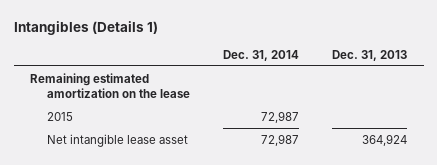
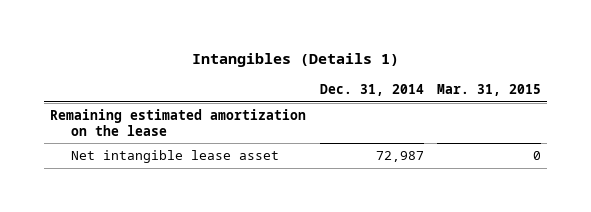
- | Dec. 31, 2014 | Dec. 31, 2013
+ | Dec. 31, 2014 | Mar. 31, 2015
- 2015 | 72,987 |

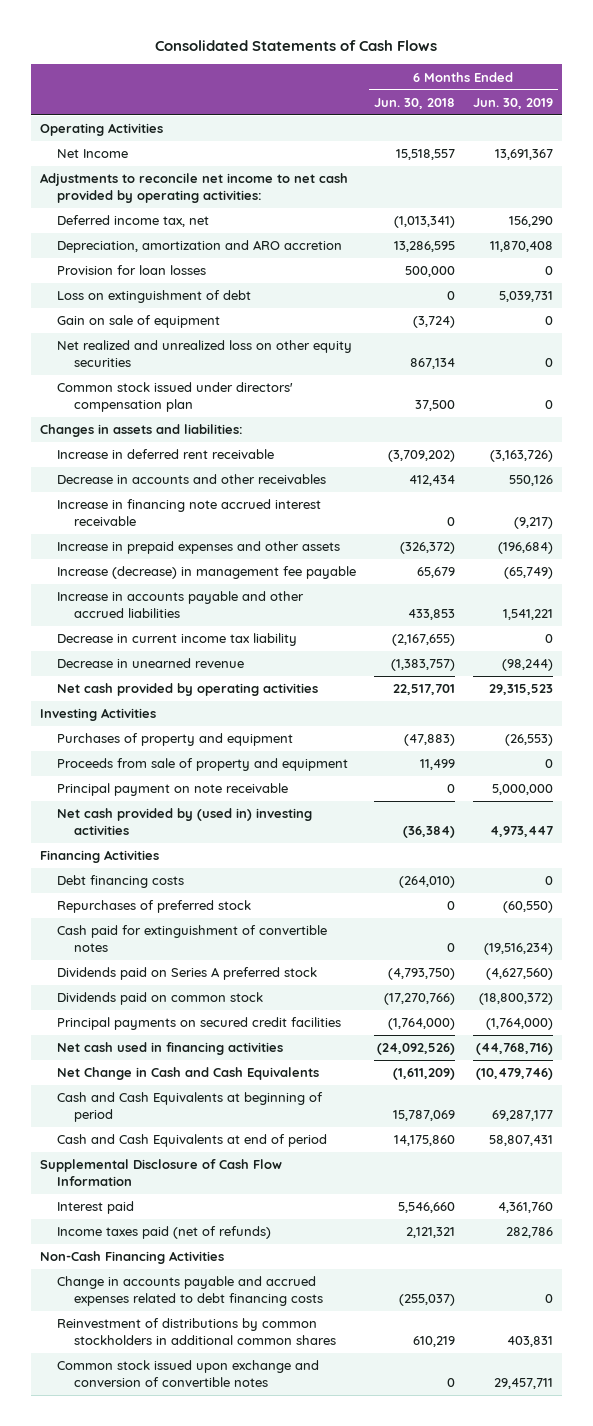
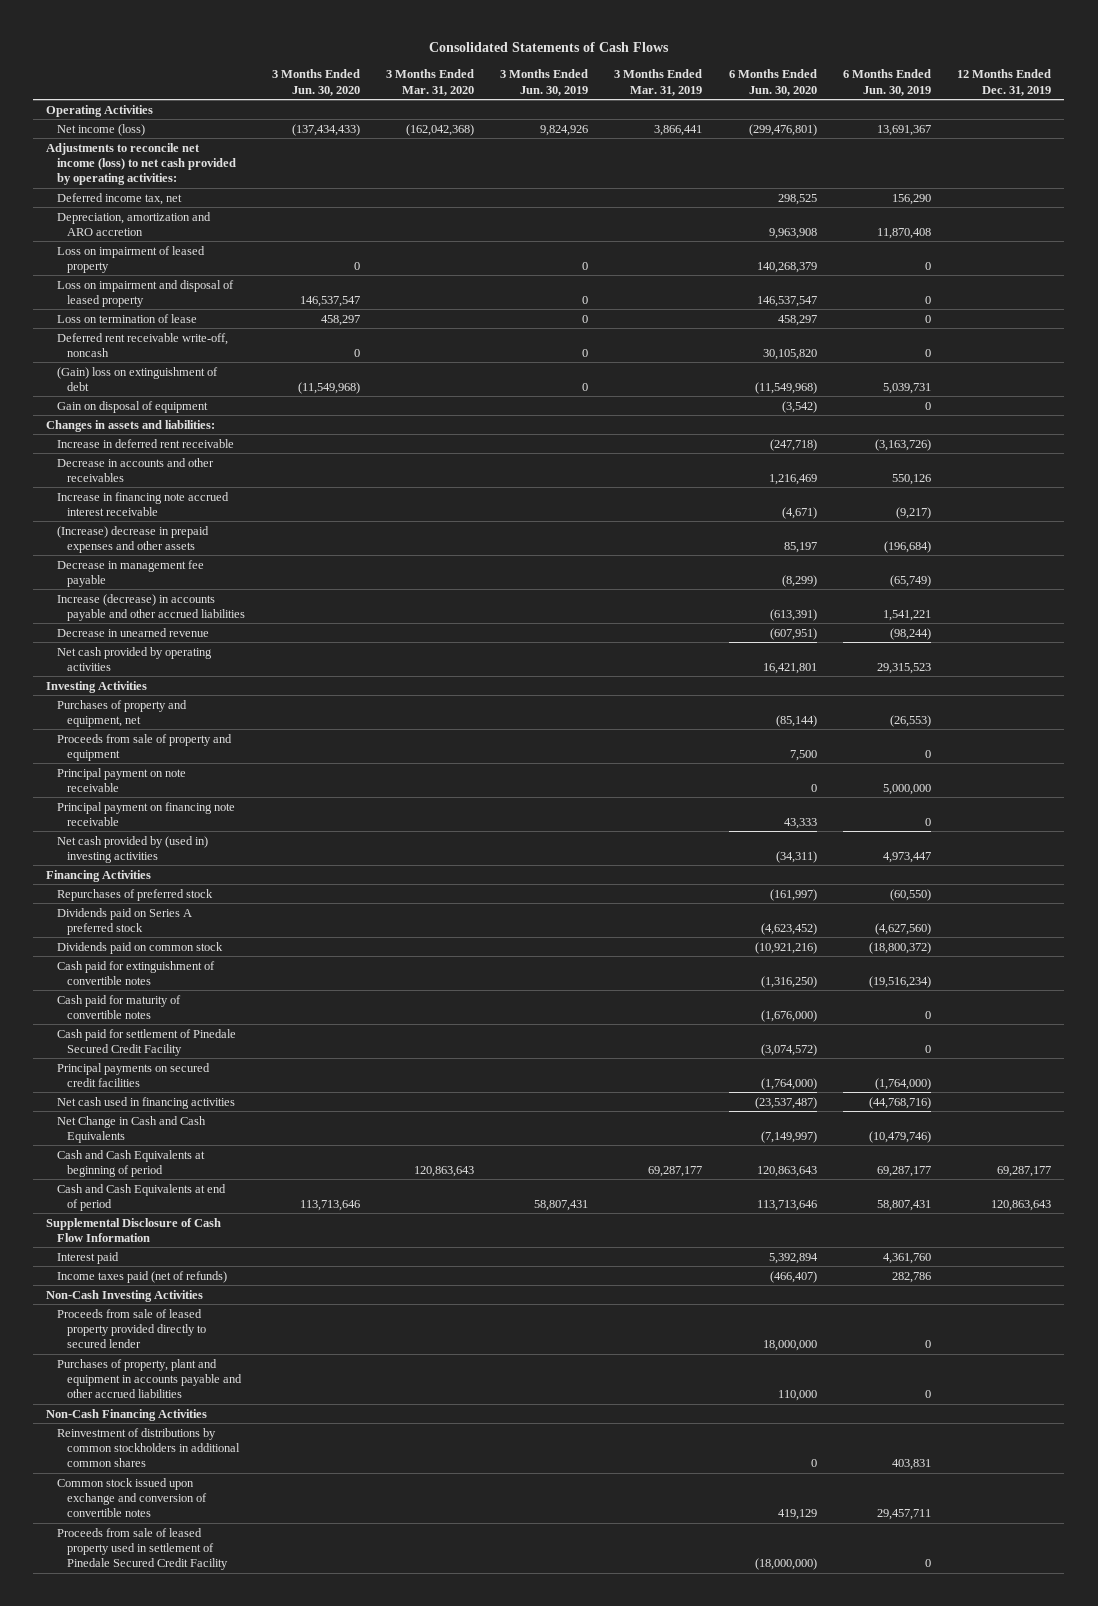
- | 6 Months Ended Jun. 30, 2018 | 6 Months Ended Jun. 30, 2019
+ | 3 Months Ended Jun. 30, 2020 | 3 Months Ended Mar. 31, 2020 | 3 Months Ended Jun. 30, 2019 | 3 Months Ended Mar. 31, 2019 | 6 Months Ended Jun. 30, 2020 | 6 Months Ended Jun. 30, 2019 | 12 Months Ended Dec. 31, 2019
- Net Income | 15,518,557 | 13,691,367
- Adjustments to reconcile net income to net cash provided by operating activities:
+ Net income (loss) | (137,434,433) | (162,042,368) | 9,824,926 | 3,866,441 | (299,476,801) | 13,691,367 |
+ Adjustments to reconcile net income (loss) to net cash provided by operating activities:
- Provision for loan losses | 500,000 | 0
- Loss on extinguishment of debt | 0 | 5,039,731
- Gain on sale of equipment | (3,724) | 0
- Net realized and unrealized loss on other equity securities | 867,134 | 0
- Common stock issued under directors' compensation plan | 37,500 | 0
+ Loss on impairment of leased property | 0 | | 0 | | 140,268,379 | 0 |
+ Loss on impairment and disposal of leased property | 146,537,547 | | 0 | | 146,537,547 | 0 |
+ Loss on termination of lease | 458,297 | | 0 | | 458,297 | 0 |
+ Deferred rent receivable write-off, noncash | 0 | | 0 | | 30,105,820 | 0 |
+ (Gain) loss on extinguishment of debt | (11,549,968) | | 0 | | (11,549,968) | 5,039,731 |
+ Gain on disposal of equipment | | | | | (3,542) | 0 |
- Increase in prepaid expenses and other assets | (326,372) | (196,684)
- Increase (decrease) in management fee payable | 65,679 | (65,749)
- Increase in accounts payable and other accrued liabilities | 433,853 | 1,541,221
- Decrease in current income tax liability | (2,167,655) | 0
+ (Increase) decrease in prepaid expenses and other assets | | | | | 85,197 | (196,684) |
+ Decrease in management fee payable | | | | | (8,299) | (65,749) |
+ Increase (decrease) in accounts payable and other accrued liabilities | | | | | (613,391) | 1,541,221 |
- Purchases of property and equipment | (47,883) | (26,553)
+ Purchases of property and equipment, net | | | | | (85,144) | (26,553) |
+ Principal payment on financing note receivable | | | | | 43,333 | 0 |
- Debt financing costs | (264,010) | 0
moved down: Cash paid for extinguishment of convertible notes | | | | | (1,316,250) | (19,516,234) |
+ Cash paid for maturity of convertible notes | | | | | (1,676,000) | 0 |
+ Cash paid for settlement of Pinedale Secured Credit Facility | | | | | (3,074,572) | 0 |
+ Non-Cash Investing Activities
+ Proceeds from sale of leased property provided directly to secured lender | | | | | 18,000,000 | 0 |
+ Purchases of property, plant and equipment in accounts payable and other accrued liabilities | | | | | 110,000 | 0 |
- Change in accounts payable and accrued expenses related to debt financing costs | (255,037) | 0
+ Proceeds from sale of leased property used in settlement of Pinedale Secured Credit Facility | | | | | (18,000,000) | 0 |

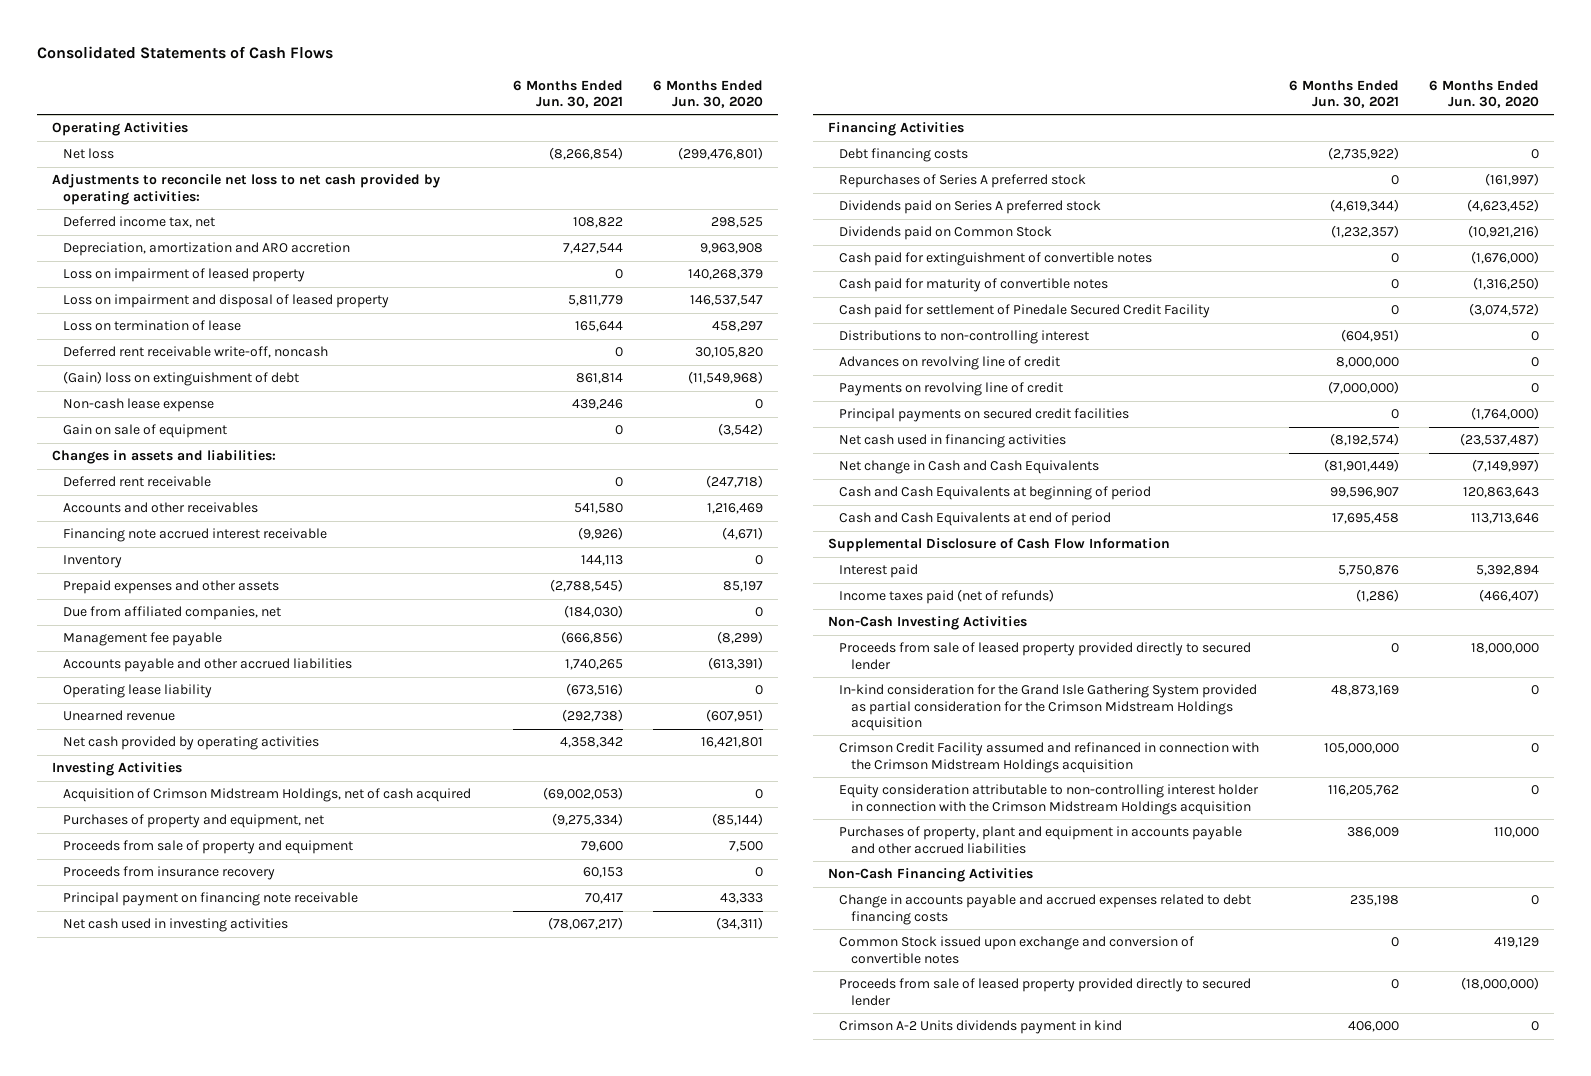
- | 3 Months Ended Jun. 30, 2020 | 3 Months Ended Mar. 31, 2020 | 3 Months Ended Jun. 30, 2019 | 3 Months Ended Mar. 31, 2019 | 6 Months Ended Jun. 30, 2020 | 6 Months Ended Jun. 30, 2019 | 12 Months Ended Dec. 31, 2019
+ | 6 Months Ended Jun. 30, 2021 | 6 Months Ended Jun. 30, 2020
- Net income (loss) | (137,434,433) | (162,042,368) | 9,824,926 | 3,866,441 | (299,476,801) | 13,691,367 |
- Adjustments to reconcile net income (loss) to net cash provided by operating activities:
+ Net loss | (8,266,854) | (299,476,801)
+ Adjustments to reconcile net loss to net cash provided by operating activities:
- Gain on disposal of equipment | | | | | (3,542) | 0 |
+ Non-cash lease expense | 439,246 | 0
+ Gain on sale of equipment | 0 | (3,542)
- Increase in deferred rent receivable | | | | | (247,718) | (3,163,726) |
- Decrease in accounts and other receivables | | | | | 1,216,469 | 550,126 |
- Increase in financing note accrued interest receivable | | | | | (4,671) | (9,217) |
- (Increase) decrease in prepaid expenses and other assets | | | | | 85,197 | (196,684) |
- Decrease in management fee payable | | | | | (8,299) | (65,749) |
- Increase (decrease) in accounts payable and other accrued liabilities | | | | | (613,391) | 1,541,221 |
- Decrease in unearned revenue | | | | | (607,951) | (98,244) |
+ Deferred rent receivable | 0 | (247,718)
+ Accounts and other receivables | 541,580 | 1,216,469
+ Financing note accrued interest receivable | (9,926) | (4,671)
+ Inventory | 144,113 | 0
+ Prepaid expenses and other assets | (2,788,545) | 85,197
+ Due from affiliated companies, net | (184,030) | 0
+ Management fee payable | (666,856) | (8,299)
+ Accounts payable and other accrued liabilities | 1,740,265 | (613,391)
+ Operating lease liability | (673,516) | 0
+ Unearned revenue | (292,738) | (607,951)
+ Acquisition of Crimson Midstream Holdings, net of cash acquired | (69,002,053) | 0
- Principal payment on note receivable | | | | | 0 | 5,000,000 |
+ Proceeds from insurance recovery | 60,153 | 0
- Net cash provided by (used in) investing activities | | | | | (34,311) | 4,973,447 |
+ Net cash used in investing activities | (78,067,217) | (34,311)
- Repurchases of preferred stock | | | | | (161,997) | (60,550) |
+ Debt financing costs | (2,735,922) | 0
+ Repurchases of Series A preferred stock | 0 | (161,997)
- Dividends paid on common stock | | | | | (10,921,216) | (18,800,372) |
- Cash paid for extinguishment of convertible notes | | | | | (1,316,250) | (19,516,234) |
- Cash paid for maturity of convertible notes | | | | | (1,676,000) | 0 |
+ Dividends paid on Common Stock | (1,232,357) | (10,921,216)
+ Cash paid for extinguishment of convertible notes | 0 | (1,676,000)
+ Cash paid for maturity of convertible notes | 0 | (1,316,250)
+ Distributions to non-controlling interest | (604,951) | 0
+ Advances on revolving line of credit | 8,000,000 | 0
+ Payments on revolving line of credit | (7,000,000) | 0
- Net Change in Cash and Cash Equivalents | | | | | (7,149,997) | (10,479,746) |
+ Net change in Cash and Cash Equivalents | (81,901,449) | (7,149,997)
+ In-kind consideration for the Grand Isle Gathering System provided as partial consideration for the Crimson Midstream Holdings acquisition | 48,873,169 | 0
+ Crimson Credit Facility assumed and refinanced in connection with the Crimson Midstream Holdings acquisition | 105,000,000 | 0
+ Equity consideration attributable to non-controlling interest holder in connection with the Crimson Midstream Holdings acquisition | 116,205,762 | 0
- Reinvestment of distributions by common stockholders in additional common shares | | | | | 0 | 403,831 |
- Common stock issued upon exchange and conversion of convertible notes | | | | | 419,129 | 29,457,711 |
- Proceeds from sale of leased property used in settlement of Pinedale Secured Credit Facility | | | | | (18,000,000) | 0 |
+ Change in accounts payable and accrued expenses related to debt financing costs | 235,198 | 0
+ Common Stock issued upon exchange and conversion of convertible notes | 0 | 419,129
+ Proceeds from sale of leased property provided directly to secured lender | 0 | (18,000,000)
+ Crimson A-2 Units dividends payment in kind | 406,000 | 0

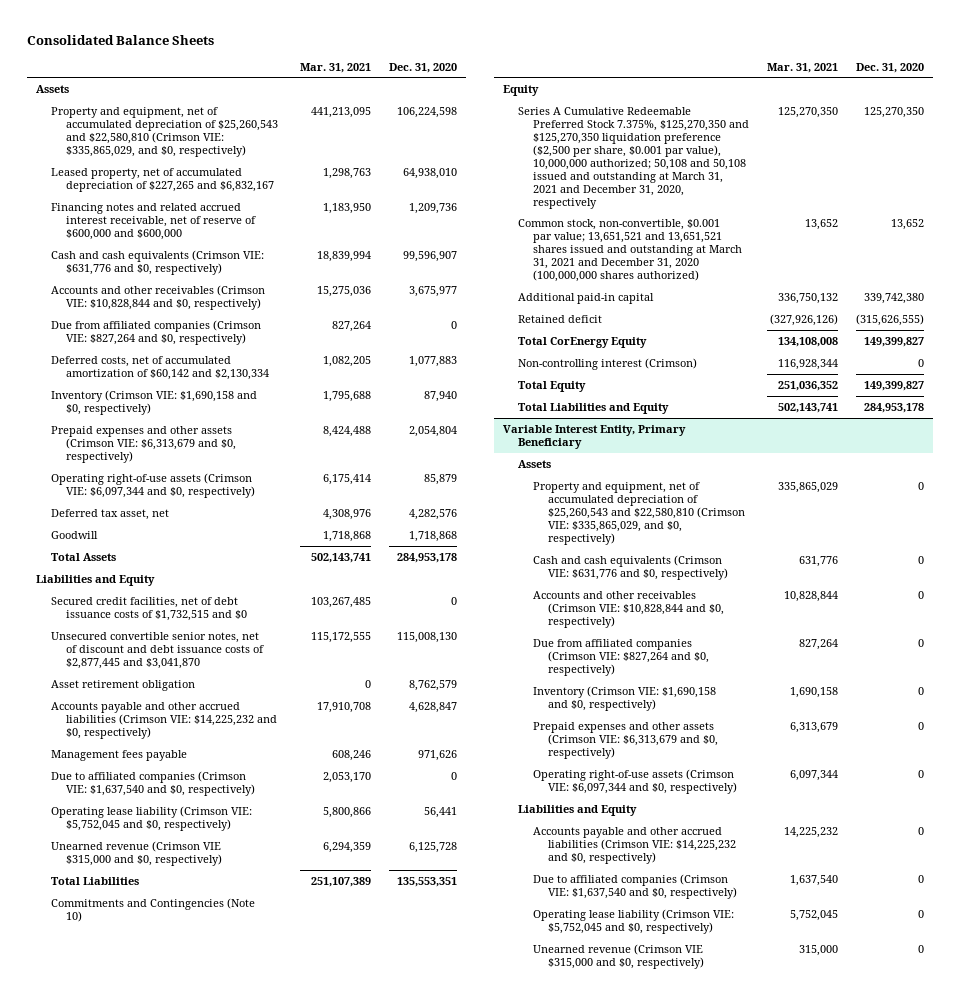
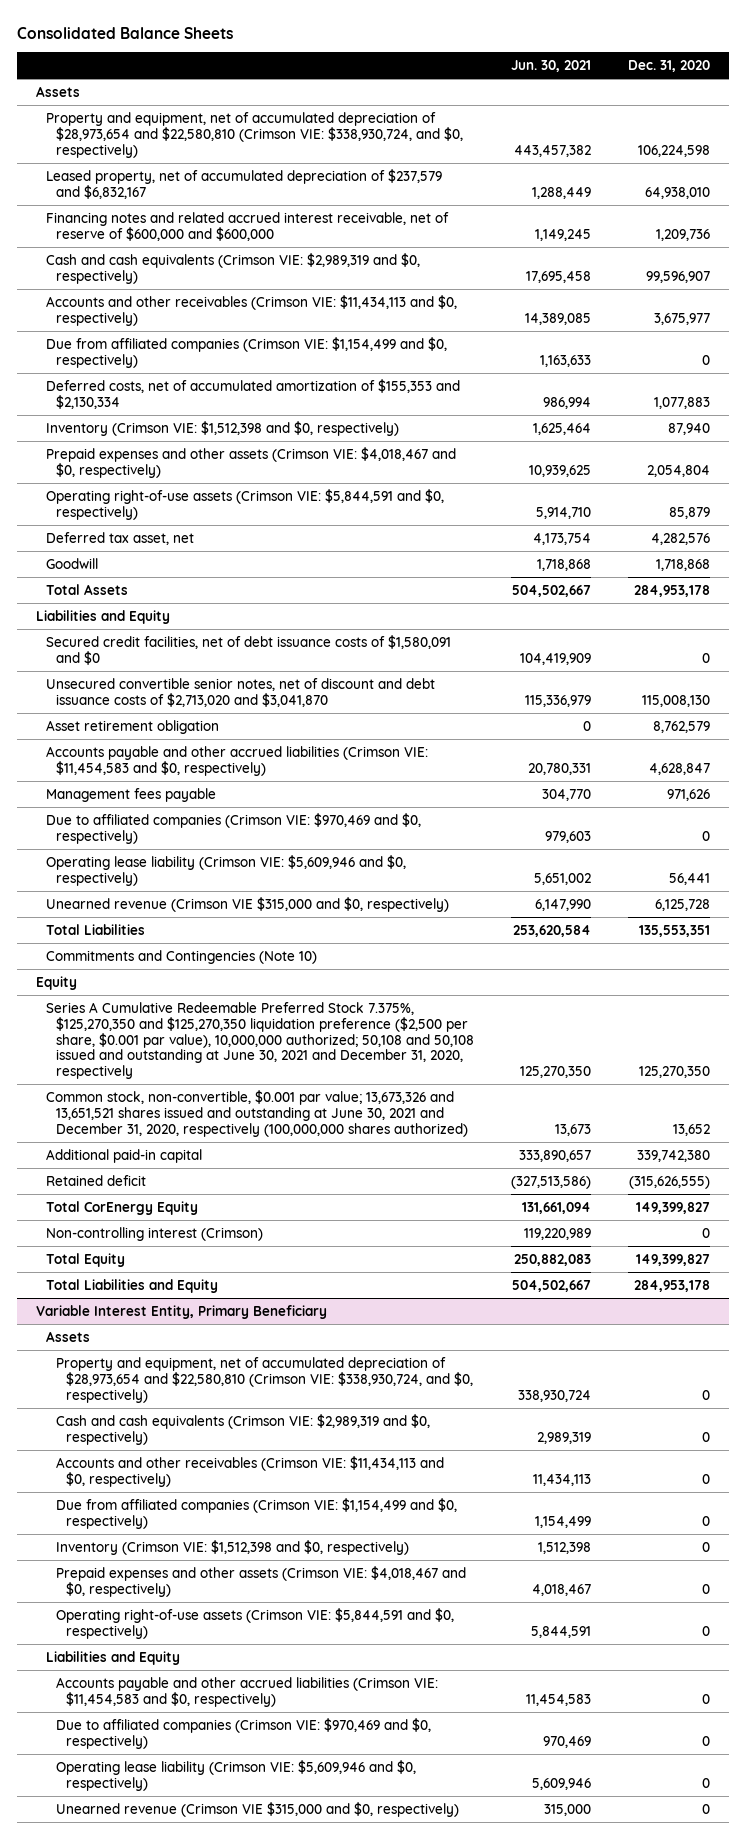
- | Mar. 31, 2021 | Dec. 31, 2020
+ | Jun. 30, 2021 | Dec. 31, 2020
- Property and equipment, net of accumulated depreciation of $25,260,543 and $22,580,810 (Crimson VIE: $335,865,029, and $0, respectively) | 441,213,095 | 106,224,598
- Leased property, net of accumulated depreciation of $227,265 and $6,832,167 | 1,298,763 | 64,938,010
+ Property and equipment, net of accumulated depreciation of $28,973,654 and $22,580,810 (Crimson VIE: $338,930,724, and $0, respectively) | 443,457,382 | 106,224,598
+ Leased property, net of accumulated depreciation of $237,579 and $6,832,167 | 1,288,449 | 64,938,010
- Cash and cash equivalents (Crimson VIE: $631,776 and $0, respectively) | 18,839,994 | 99,596,907
- Accounts and other receivables (Crimson VIE: $10,828,844 and $0, respectively) | 15,275,036 | 3,675,977
- Due from affiliated companies (Crimson VIE: $827,264 and $0, respectively) | 827,264 | 0
- Deferred costs, net of accumulated amortization of $60,142 and $2,130,334 | 1,082,205 | 1,077,883
- Inventory (Crimson VIE: $1,690,158 and $0, respectively) | 1,795,688 | 87,940
- Prepaid expenses and other assets (Crimson VIE: $6,313,679 and $0, respectively) | 8,424,488 | 2,054,804
- Operating right-of-use assets (Crimson VIE: $6,097,344 and $0, respectively) | 6,175,414 | 85,879
+ Cash and cash equivalents (Crimson VIE: $2,989,319 and $0, respectively) | 17,695,458 | 99,596,907
+ Accounts and other receivables (Crimson VIE: $11,434,113 and $0, respectively) | 14,389,085 | 3,675,977
+ Due from affiliated companies (Crimson VIE: $1,154,499 and $0, respectively) | 1,163,633 | 0
+ Deferred costs, net of accumulated amortization of $155,353 and $2,130,334 | 986,994 | 1,077,883
+ Inventory (Crimson VIE: $1,512,398 and $0, respectively) | 1,625,464 | 87,940
+ Prepaid expenses and other assets (Crimson VIE: $4,018,467 and $0, respectively) | 10,939,625 | 2,054,804
+ Operating right-of-use assets (Crimson VIE: $5,844,591 and $0, respectively) | 5,914,710 | 85,879
- Secured credit facilities, net of debt issuance costs of $1,732,515 and $0 | 103,267,485 | 0
- Unsecured convertible senior notes, net of discount and debt issuance costs of $2,877,445 and $3,041,870 | 115,172,555 | 115,008,130
+ Secured credit facilities, net of debt issuance costs of $1,580,091 and $0 | 104,419,909 | 0
+ Unsecured convertible senior notes, net of discount and debt issuance costs of $2,713,020 and $3,041,870 | 115,336,979 | 115,008,130
- Accounts payable and other accrued liabilities (Crimson VIE: $14,225,232 and $0, respectively) | 17,910,708 | 4,628,847
+ Accounts payable and other accrued liabilities (Crimson VIE: $11,454,583 and $0, respectively) | 20,780,331 | 4,628,847
- Due to affiliated companies (Crimson VIE: $1,637,540 and $0, respectively) | 2,053,170 | 0
- Operating lease liability (Crimson VIE: $5,752,045 and $0, respectively) | 5,800,866 | 56,441
+ Due to affiliated companies (Crimson VIE: $970,469 and $0, respectively) | 979,603 | 0
+ Operating lease liability (Crimson VIE: $5,609,946 and $0, respectively) | 5,651,002 | 56,441
- Series A Cumulative Redeemable Preferred Stock 7.375%, $125,270,350 and $125,270,350 liquidation preference ($2,500 per share, $0.001 par value), 10,000,000 authorized; 50,108 and 50,108 issued and outstanding at March 31, 2021 and December 31, 2020, respectively | 125,270,350 | 125,270,350
- Common stock, non-convertible, $0.001 par value; 13,651,521 and 13,651,521 shares issued and outstanding at March 31, 2021 and December 31, 2020 (100,000,000 shares authorized) | 13,652 | 13,652
+ Series A Cumulative Redeemable Preferred Stock 7.375%, $125,270,350 and $125,270,350 liquidation preference ($2,500 per share, $0.001 par value), 10,000,000 authorized; 50,108 and 50,108 issued and outstanding at June 30, 2021 and December 31, 2020, respectively | 125,270,350 | 125,270,350
+ Common stock, non-convertible, $0.001 par value; 13,673,326 and 13,651,521 shares issued and outstanding at June 30, 2021 and December 31, 2020, respectively (100,000,000 shares authorized) | 13,673 | 13,652
@ Variable Interest Entity, Primary Beneficiary
- Property and equipment, net of accumulated depreciation of $25,260,543 and $22,580,810 (Crimson VIE: $335,865,029, and $0, respectively) | 335,865,029 | 0
- Cash and cash equivalents (Crimson VIE: $631,776 and $0, respectively) | 631,776 | 0
- Accounts and other receivables (Crimson VIE: $10,828,844 and $0, respectively) | 10,828,844 | 0
- Due from affiliated companies (Crimson VIE: $827,264 and $0, respectively) | 827,264 | 0
- Inventory (Crimson VIE: $1,690,158 and $0, respectively) | 1,690,158 | 0
- Prepaid expenses and other assets (Crimson VIE: $6,313,679 and $0, respectively) | 6,313,679 | 0
- Operating right-of-use assets (Crimson VIE: $6,097,344 and $0, respectively) | 6,097,344 | 0
+ Property and equipment, net of accumulated depreciation of $28,973,654 and $22,580,810 (Crimson VIE: $338,930,724, and $0, respectively) | 338,930,724 | 0
+ Cash and cash equivalents (Crimson VIE: $2,989,319 and $0, respectively) | 2,989,319 | 0
+ Accounts and other receivables (Crimson VIE: $11,434,113 and $0, respectively) | 11,434,113 | 0
+ Due from affiliated companies (Crimson VIE: $1,154,499 and $0, respectively) | 1,154,499 | 0
+ Inventory (Crimson VIE: $1,512,398 and $0, respectively) | 1,512,398 | 0
+ Prepaid expenses and other assets (Crimson VIE: $4,018,467 and $0, respectively) | 4,018,467 | 0
+ Operating right-of-use assets (Crimson VIE: $5,844,591 and $0, respectively) | 5,844,591 | 0
- Accounts payable and other accrued liabilities (Crimson VIE: $14,225,232 and $0, respectively) | 14,225,232 | 0
- Due to affiliated companies (Crimson VIE: $1,637,540 and $0, respectively) | 1,637,540 | 0
- Operating lease liability (Crimson VIE: $5,752,045 and $0, respectively) | 5,752,045 | 0
+ Accounts payable and other accrued liabilities (Crimson VIE: $11,454,583 and $0, respectively) | 11,454,583 | 0
+ Due to affiliated companies (Crimson VIE: $970,469 and $0, respectively) | 970,469 | 0
+ Operating lease liability (Crimson VIE: $5,609,946 and $0, respectively) | 5,609,946 | 0

